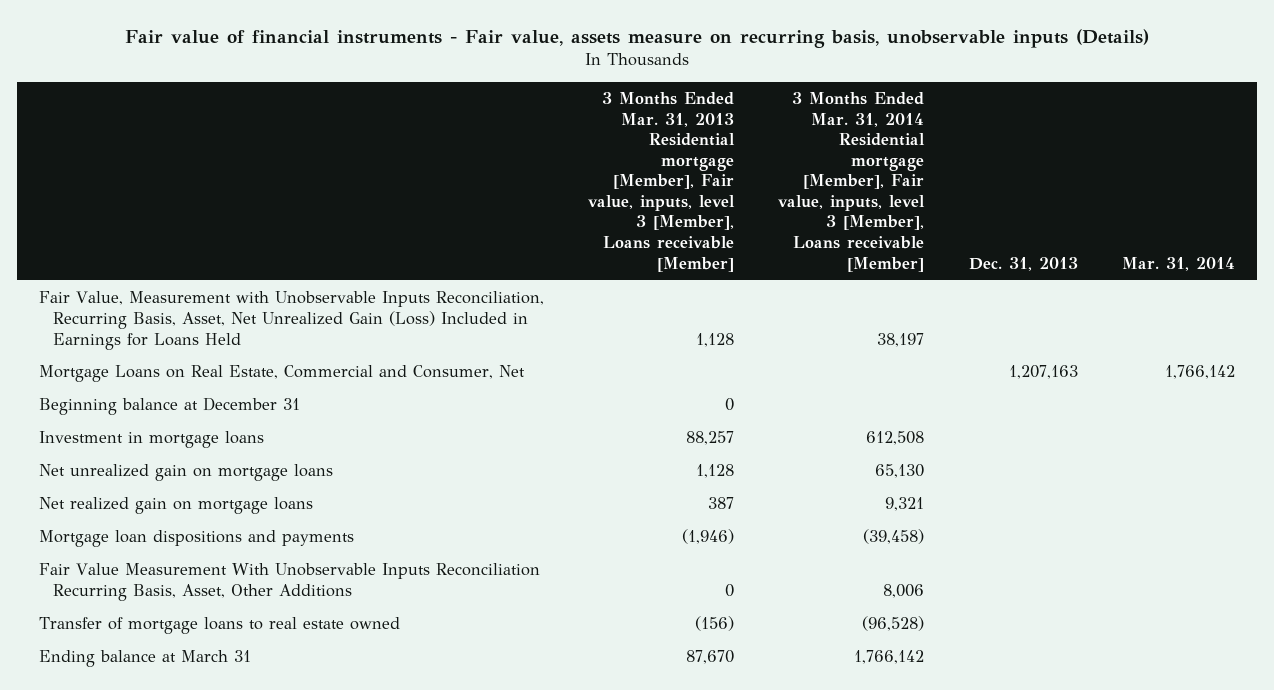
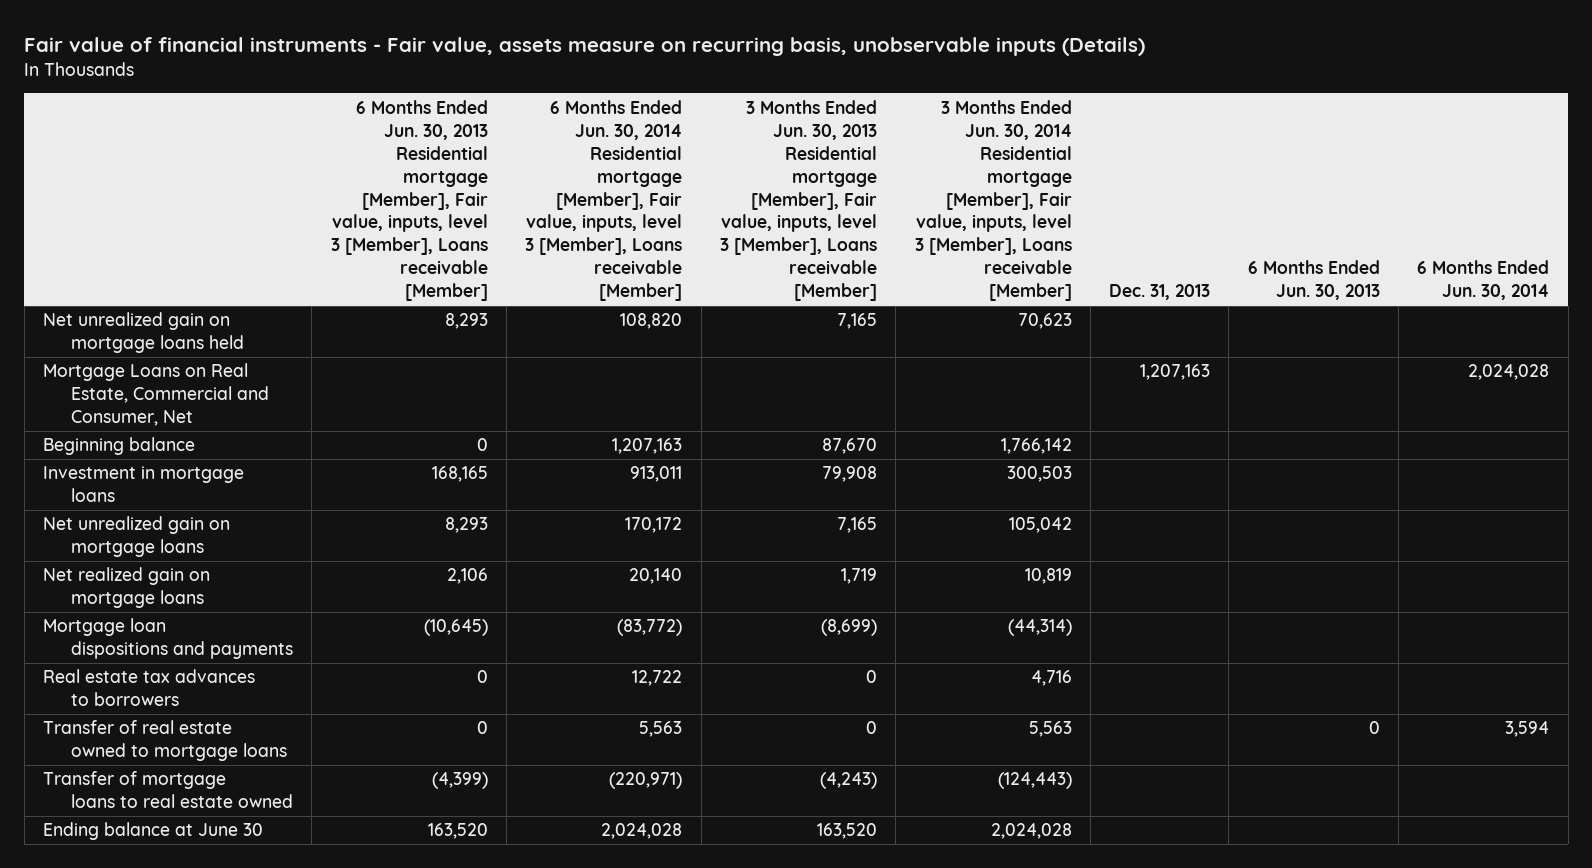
- | 3 Months Ended Mar. 31, 2013 Residential mortgage [Member], Fair value, inputs, level 3 [Member], Loans receivable [Member] | 3 Months Ended Mar. 31, 2014 Residential mortgage [Member], Fair value, inputs, level 3 [Member], Loans receivable [Member] | Dec. 31, 2013 | Mar. 31, 2014
+ | 6 Months Ended Jun. 30, 2013 Residential mortgage [Member], Fair value, inputs, level 3 [Member], Loans receivable [Member] | 6 Months Ended Jun. 30, 2014 Residential mortgage [Member], Fair value, inputs, level 3 [Member], Loans receivable [Member] | 3 Months Ended Jun. 30, 2013 Residential mortgage [Member], Fair value, inputs, level 3 [Member], Loans receivable [Member] | 3 Months Ended Jun. 30, 2014 Residential mortgage [Member], Fair value, inputs, level 3 [Member], Loans receivable [Member] | Dec. 31, 2013 | 6 Months Ended Jun. 30, 2013 | 6 Months Ended Jun. 30, 2014
- Fair Value, Measurement with Unobservable Inputs Reconciliation, Recurring Basis, Asset, Net Unrealized Gain (Loss) Included in Earnings for Loans Held | 1,128 | 38,197 | |
+ Net unrealized gain on mortgage loans held | 8,293 | 108,820 | 7,165 | 70,623 | | |
- Beginning balance at December 31 | 0 | | |
+ Beginning balance | 0 | 1,207,163 | 87,670 | 1,766,142 | | |
- Fair Value Measurement With Unobservable Inputs Reconciliation Recurring Basis, Asset, Other Additions | 0 | 8,006 | |
+ Real estate tax advances to borrowers | 0 | 12,722 | 0 | 4,716 | | |
+ Transfer of real estate owned to mortgage loans | 0 | 5,563 | 0 | 5,563 | | 0 | 3,594
- Ending balance at March 31 | 87,670 | 1,766,142 | |
+ Ending balance at June 30 | 163,520 | 2,024,028 | 163,520 | 2,024,028 | | |

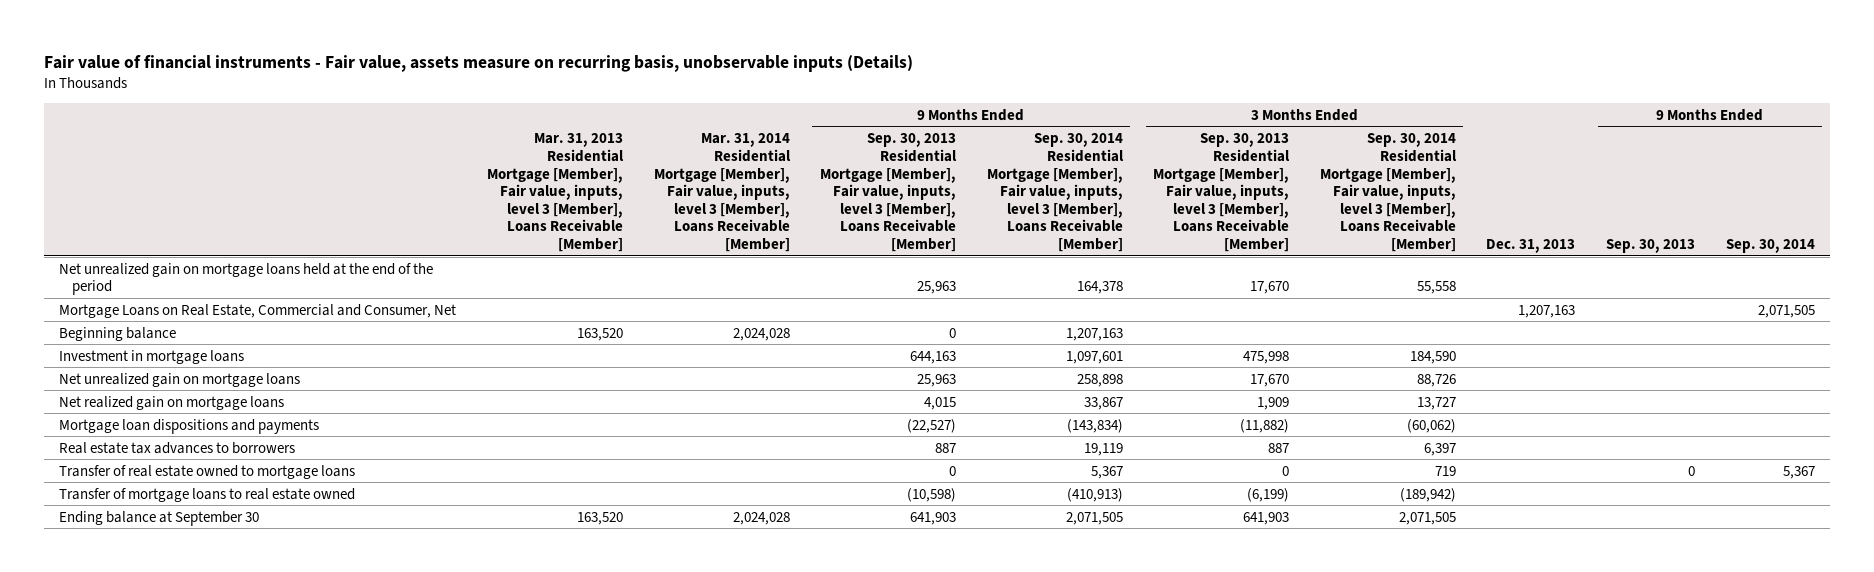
- | 6 Months Ended Jun. 30, 2013 Residential mortgage [Member], Fair value, inputs, level 3 [Member], Loans receivable [Member] | 6 Months Ended Jun. 30, 2014 Residential mortgage [Member], Fair value, inputs, level 3 [Member], Loans receivable [Member] | 3 Months Ended Jun. 30, 2013 Residential mortgage [Member], Fair value, inputs, level 3 [Member], Loans receivable [Member] | 3 Months Ended Jun. 30, 2014 Residential mortgage [Member], Fair value, inputs, level 3 [Member], Loans receivable [Member] | Dec. 31, 2013 | 6 Months Ended Jun. 30, 2013 | 6 Months Ended Jun. 30, 2014
+ | Mar. 31, 2013 Residential Mortgage [Member], Fair value, inputs, level 3 [Member], Loans Receivable [Member] | Mar. 31, 2014 Residential Mortgage [Member], Fair value, inputs, level 3 [Member], Loans Receivable [Member] | 9 Months Ended Sep. 30, 2013 Residential Mortgage [Member], Fair value, inputs, level 3 [Member], Loans Receivable [Member] | 9 Months Ended Sep. 30, 2014 Residential Mortgage [Member], Fair value, inputs, level 3 [Member], Loans Receivable [Member] | 3 Months Ended Sep. 30, 2013 Residential Mortgage [Member], Fair value, inputs, level 3 [Member], Loans Receivable [Member] | 3 Months Ended Sep. 30, 2014 Residential Mortgage [Member], Fair value, inputs, level 3 [Member], Loans Receivable [Member] | Dec. 31, 2013 | 9 Months Ended Sep. 30, 2013 | 9 Months Ended Sep. 30, 2014
- Net unrealized gain on mortgage loans held | 8,293 | 108,820 | 7,165 | 70,623 | | |
+ Net unrealized gain on mortgage loans held at the end of the period | | | 25,963 | 164,378 | 17,670 | 55,558 | | |
- Ending balance at June 30 | 163,520 | 2,024,028 | 163,520 | 2,024,028 | | |
+ Ending balance at September 30 | 163,520 | 2,024,028 | 641,903 | 2,071,505 | 641,903 | 2,071,505 | | |

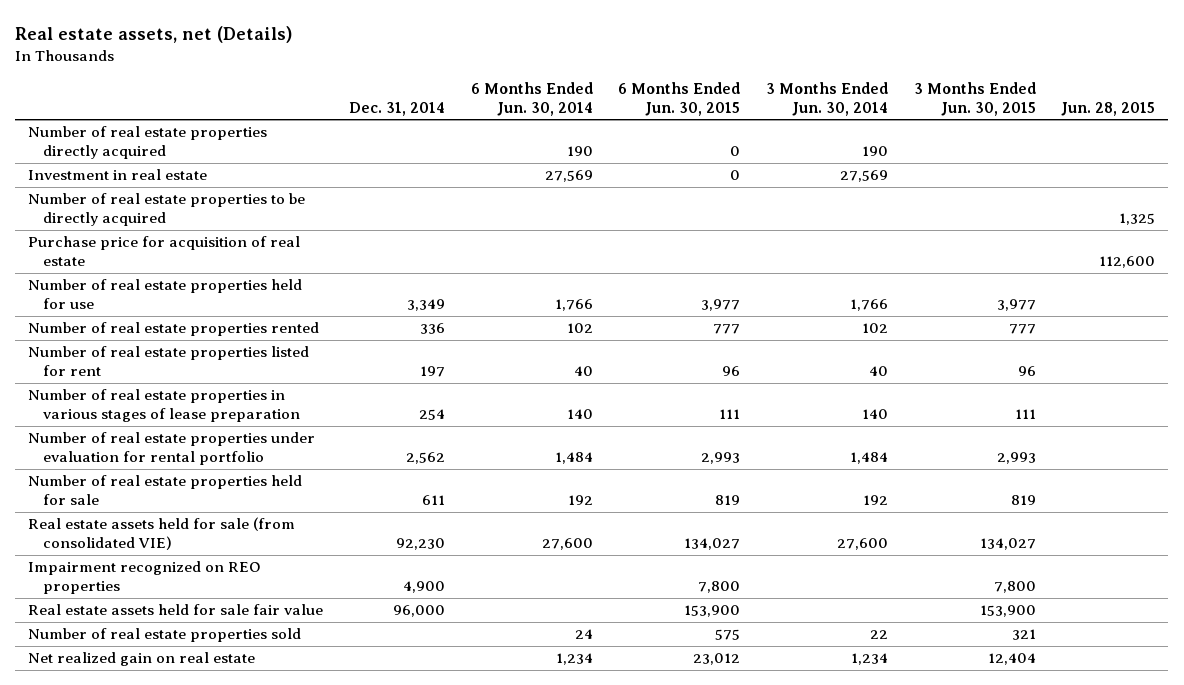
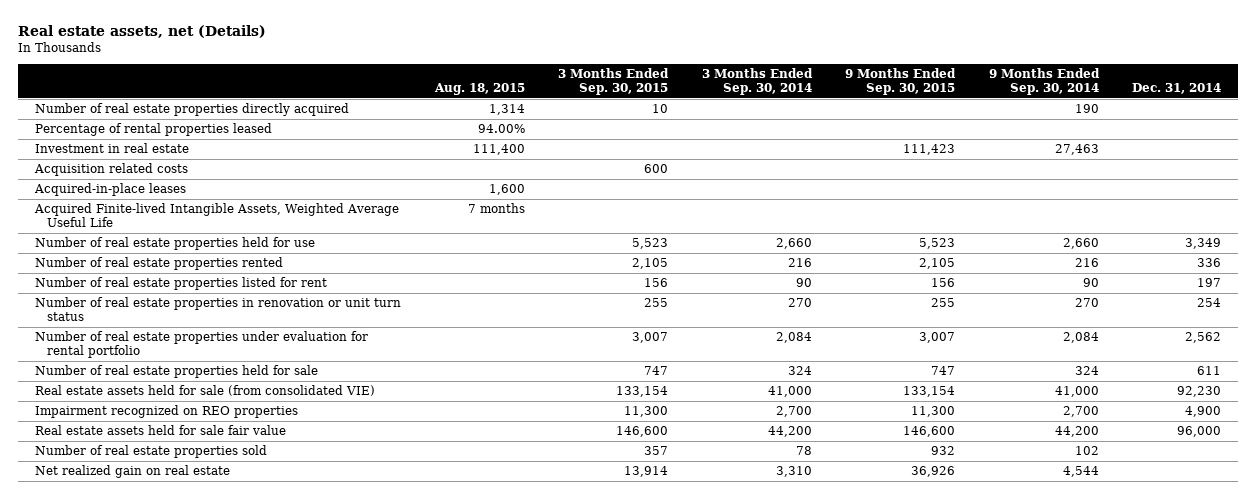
- | Dec. 31, 2014 | 6 Months Ended Jun. 30, 2014 | 6 Months Ended Jun. 30, 2015 | 3 Months Ended Jun. 30, 2014 | 3 Months Ended Jun. 30, 2015 | Jun. 28, 2015
+ | Aug. 18, 2015 | 3 Months Ended Sep. 30, 2015 | 3 Months Ended Sep. 30, 2014 | 9 Months Ended Sep. 30, 2015 | 9 Months Ended Sep. 30, 2014 | Dec. 31, 2014
+ Percentage of rental properties leased | 94.00% | | | | |
- Number of real estate properties to be directly acquired | | | | | | 1,325
- Purchase price for acquisition of real estate | | | | | | 112,600
+ Acquisition related costs | | 600 | | | |
+ Acquired-in-place leases | 1,600 | | | | |
+ Acquired Finite-lived Intangible Assets, Weighted Average Useful Life | 7 months | | | | |
- Number of real estate properties in various stages of lease preparation | 254 | 140 | 111 | 140 | 111 |
+ Number of real estate properties in renovation or unit turn status | | 255 | 270 | 255 | 270 | 254

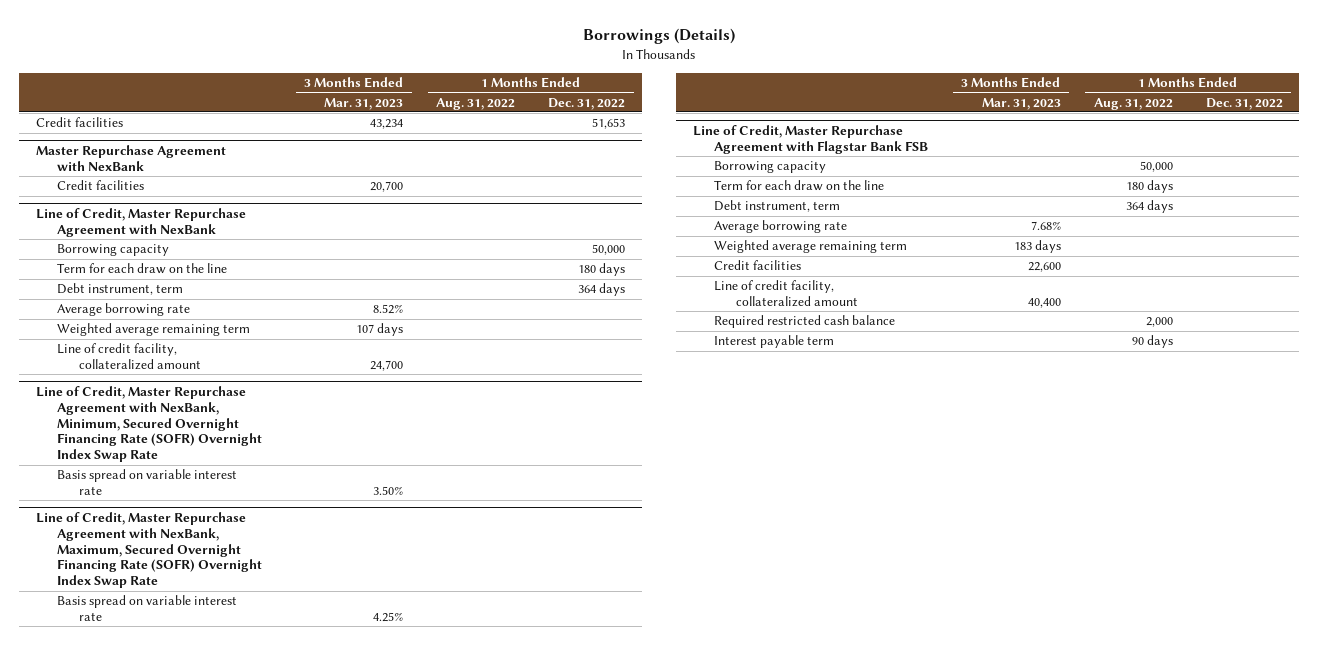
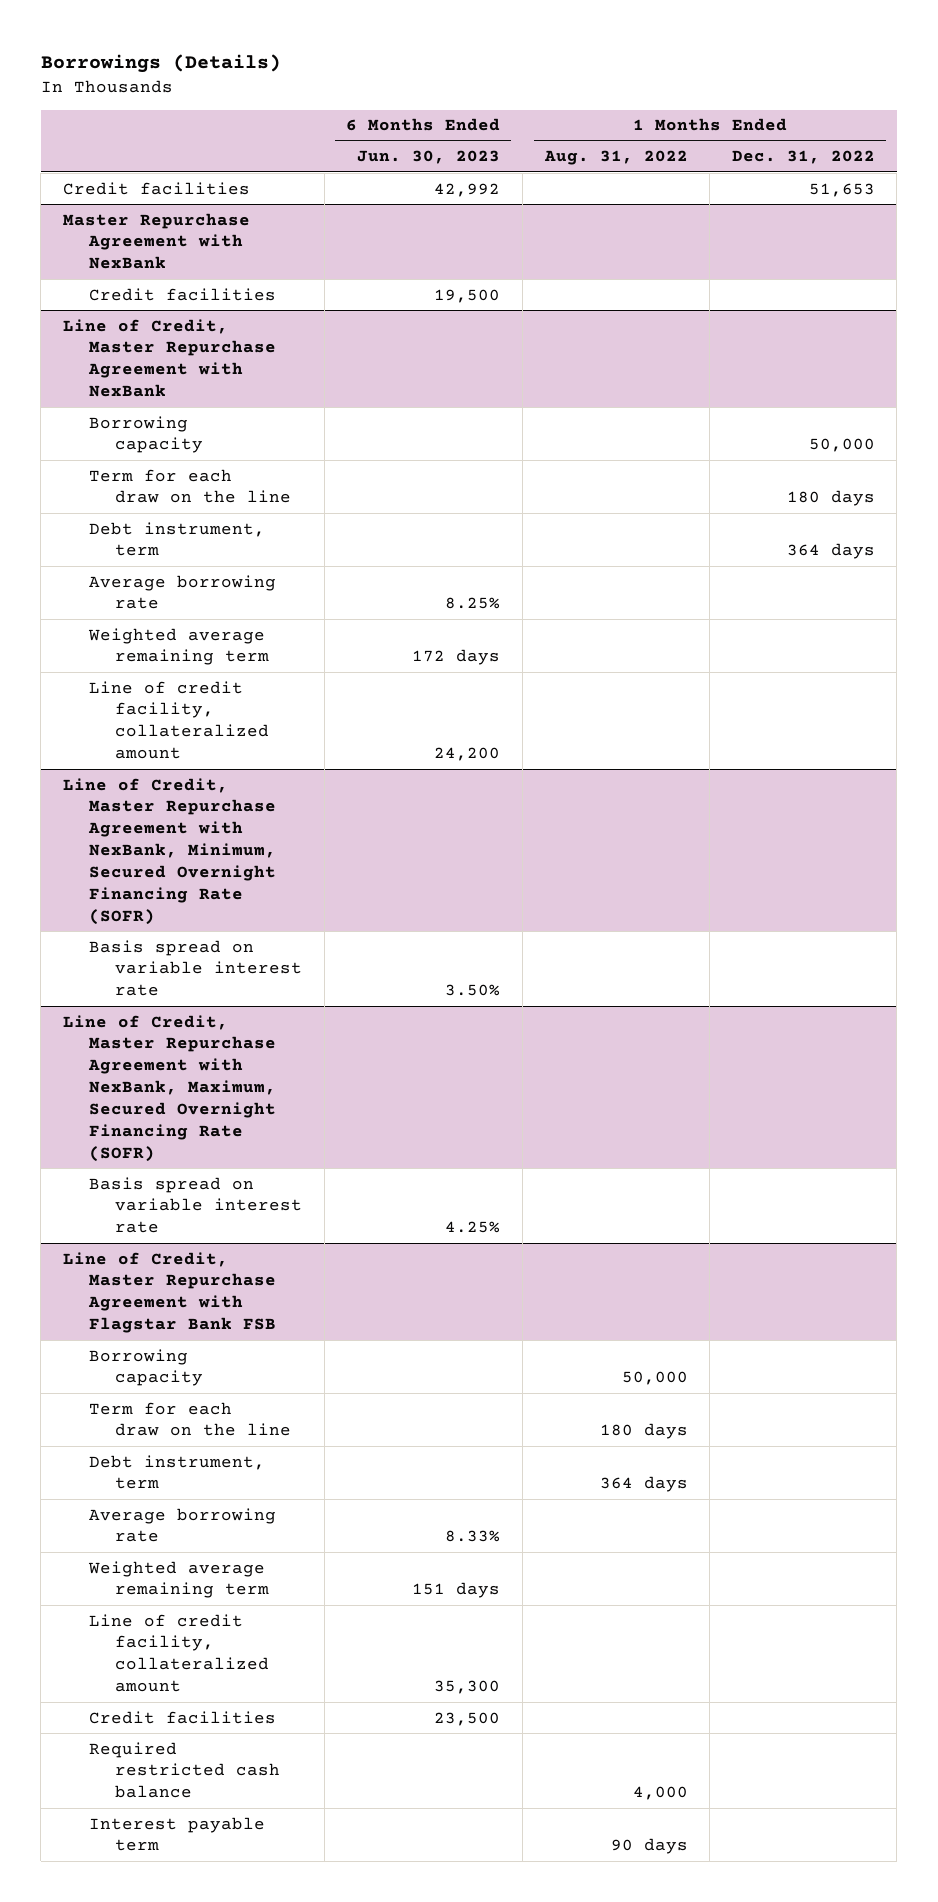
- | 3 Months Ended Mar. 31, 2023 | 1 Months Ended Aug. 31, 2022 | 1 Months Ended Dec. 31, 2022
+ | 6 Months Ended Jun. 30, 2023 | 1 Months Ended Aug. 31, 2022 | 1 Months Ended Dec. 31, 2022
- Line of Credit, Master Repurchase Agreement with NexBank, Minimum, Secured Overnight Financing Rate (SOFR) Overnight Index Swap Rate
+ Line of Credit, Master Repurchase Agreement with NexBank, Minimum, Secured Overnight Financing Rate (SOFR)
- Line of Credit, Master Repurchase Agreement with NexBank, Maximum, Secured Overnight Financing Rate (SOFR) Overnight Index Swap Rate
+ Line of Credit, Master Repurchase Agreement with NexBank, Maximum, Secured Overnight Financing Rate (SOFR)
@ Line of Credit, Master Repurchase Agreement with Flagstar Bank FSB
- Required restricted cash balance | | 2,000 |
moved down: Credit facilities | 23,500 | |
+ Required restricted cash balance | | 4,000 |

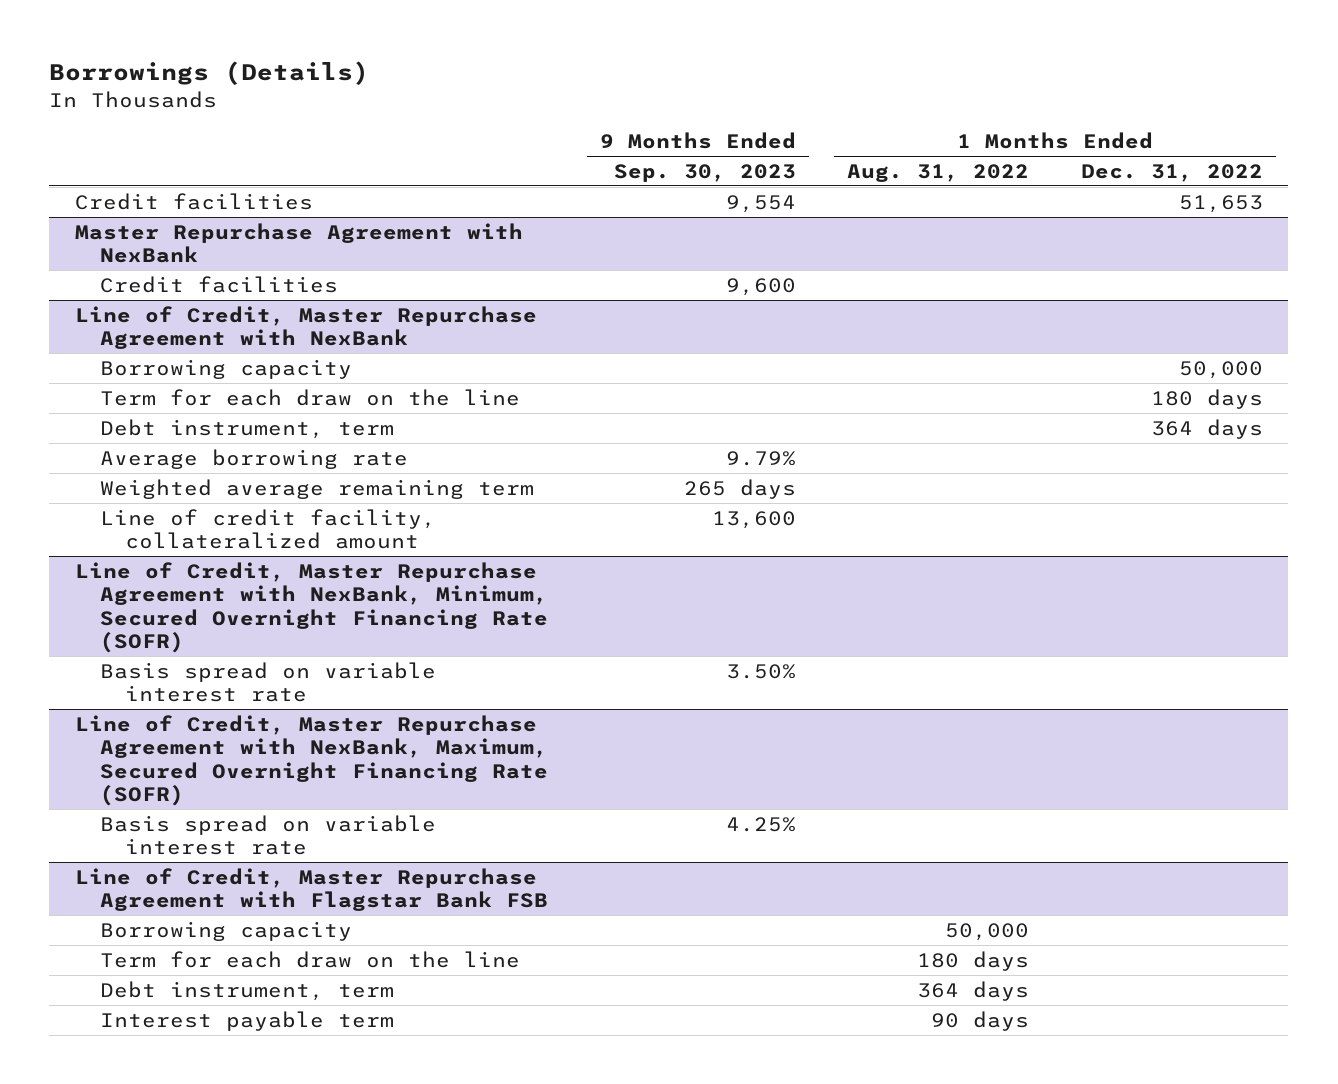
- | 6 Months Ended Jun. 30, 2023 | 1 Months Ended Aug. 31, 2022 | 1 Months Ended Dec. 31, 2022
+ | 9 Months Ended Sep. 30, 2023 | 1 Months Ended Aug. 31, 2022 | 1 Months Ended Dec. 31, 2022
@ Line of Credit, Master Repurchase Agreement with Flagstar Bank FSB
- Average borrowing rate | 8.33% | |
- Weighted average remaining term | 151 days | |
- Line of credit facility, collateralized amount | 35,300 | |
- Credit facilities | 23,500 | |
- Required restricted cash balance | | 4,000 |

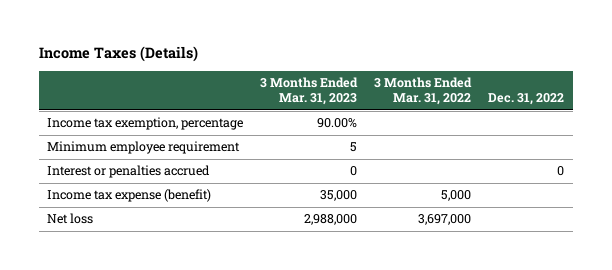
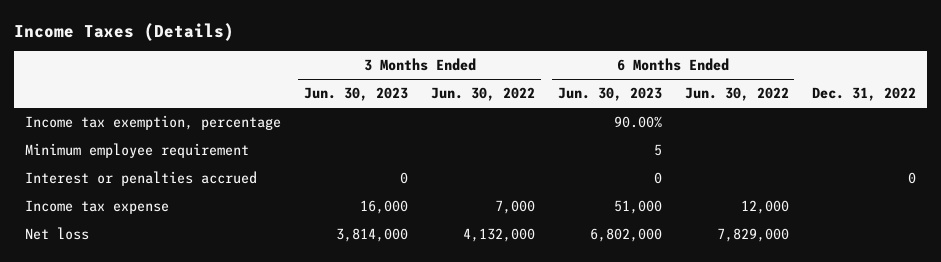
- | 3 Months Ended Mar. 31, 2023 | 3 Months Ended Mar. 31, 2022 | Dec. 31, 2022
+ | 3 Months Ended Jun. 30, 2023 | 3 Months Ended Jun. 30, 2022 | 6 Months Ended Jun. 30, 2023 | 6 Months Ended Jun. 30, 2022 | Dec. 31, 2022
- Income tax expense (benefit) | 35,000 | 5,000 |
+ Income tax expense | 16,000 | 7,000 | 51,000 | 12,000 |

